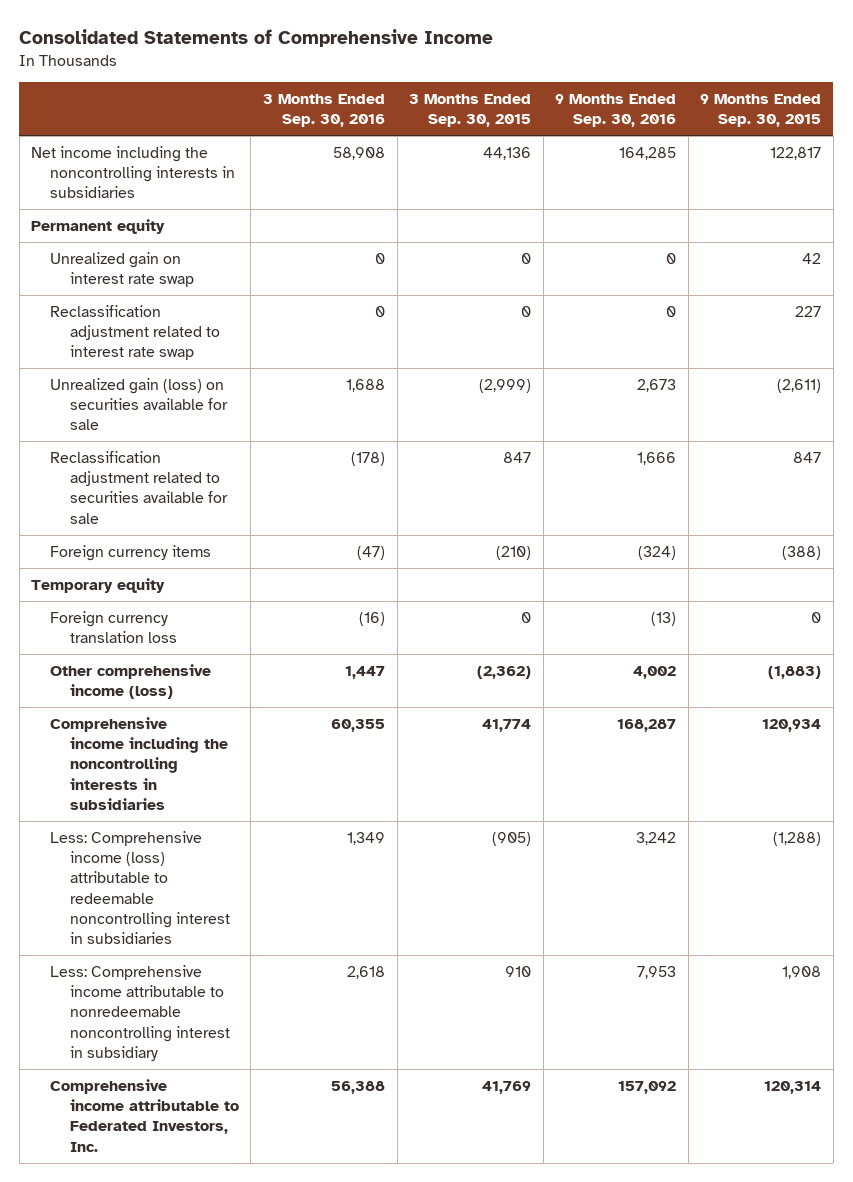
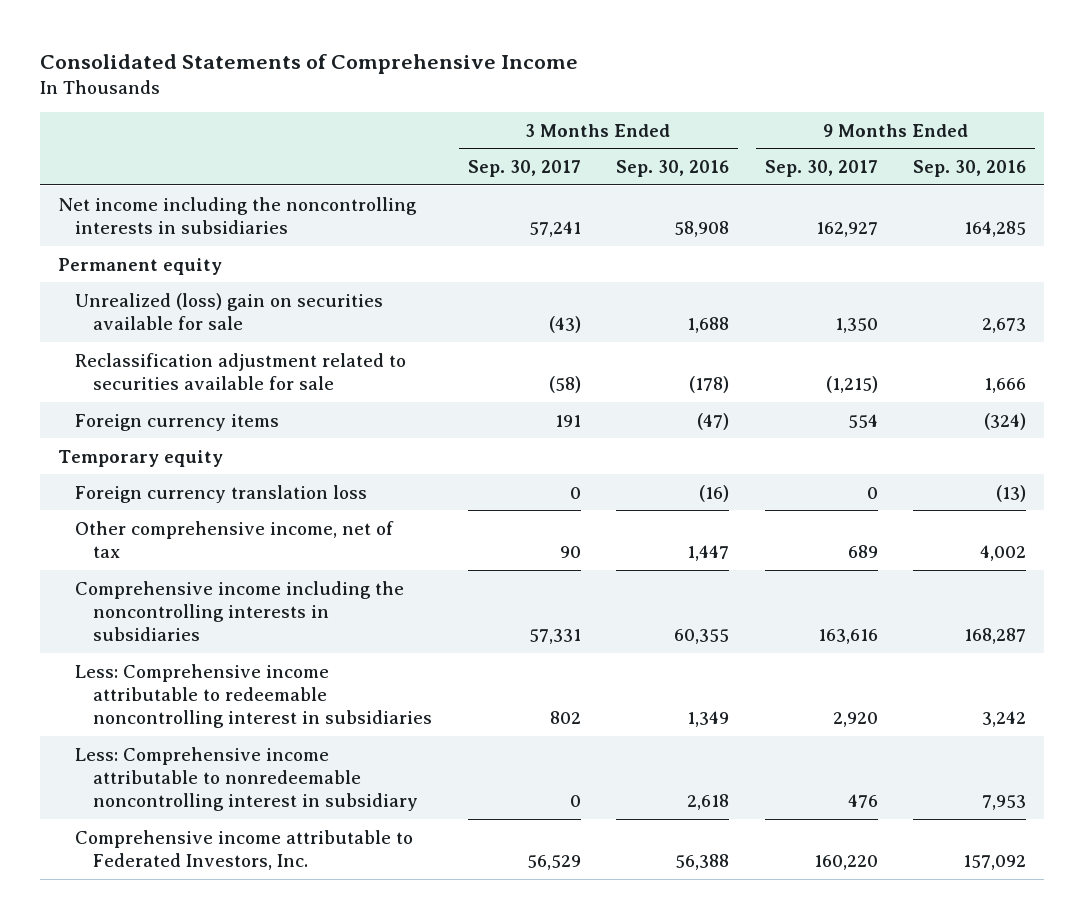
- | 3 Months Ended Sep. 30, 2016 | 3 Months Ended Sep. 30, 2015 | 9 Months Ended Sep. 30, 2016 | 9 Months Ended Sep. 30, 2015
+ | 3 Months Ended Sep. 30, 2017 | 3 Months Ended Sep. 30, 2016 | 9 Months Ended Sep. 30, 2017 | 9 Months Ended Sep. 30, 2016
- Unrealized gain on interest rate swap | 0 | 0 | 0 | 42
- Reclassification adjustment related to interest rate swap | 0 | 0 | 0 | 227
- Unrealized gain (loss) on securities available for sale | 1,688 | (2,999) | 2,673 | (2,611)
+ Unrealized (loss) gain on securities available for sale | (43) | 1,688 | 1,350 | 2,673
- Other comprehensive income (loss) | 1,447 | (2,362) | 4,002 | (1,883)
+ Other comprehensive income, net of tax | 90 | 1,447 | 689 | 4,002
- Less: Comprehensive income (loss) attributable to redeemable noncontrolling interest in subsidiaries | 1,349 | (905) | 3,242 | (1,288)
+ Less: Comprehensive income attributable to redeemable noncontrolling interest in subsidiaries | 802 | 1,349 | 2,920 | 3,242

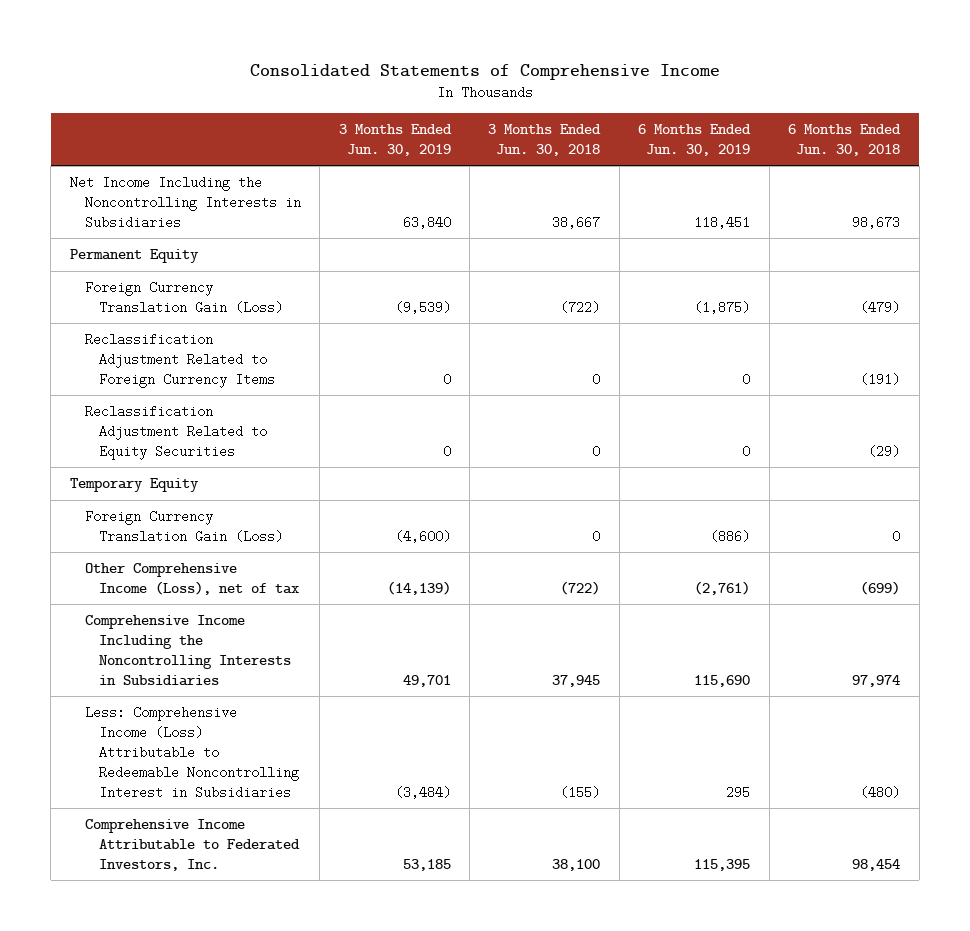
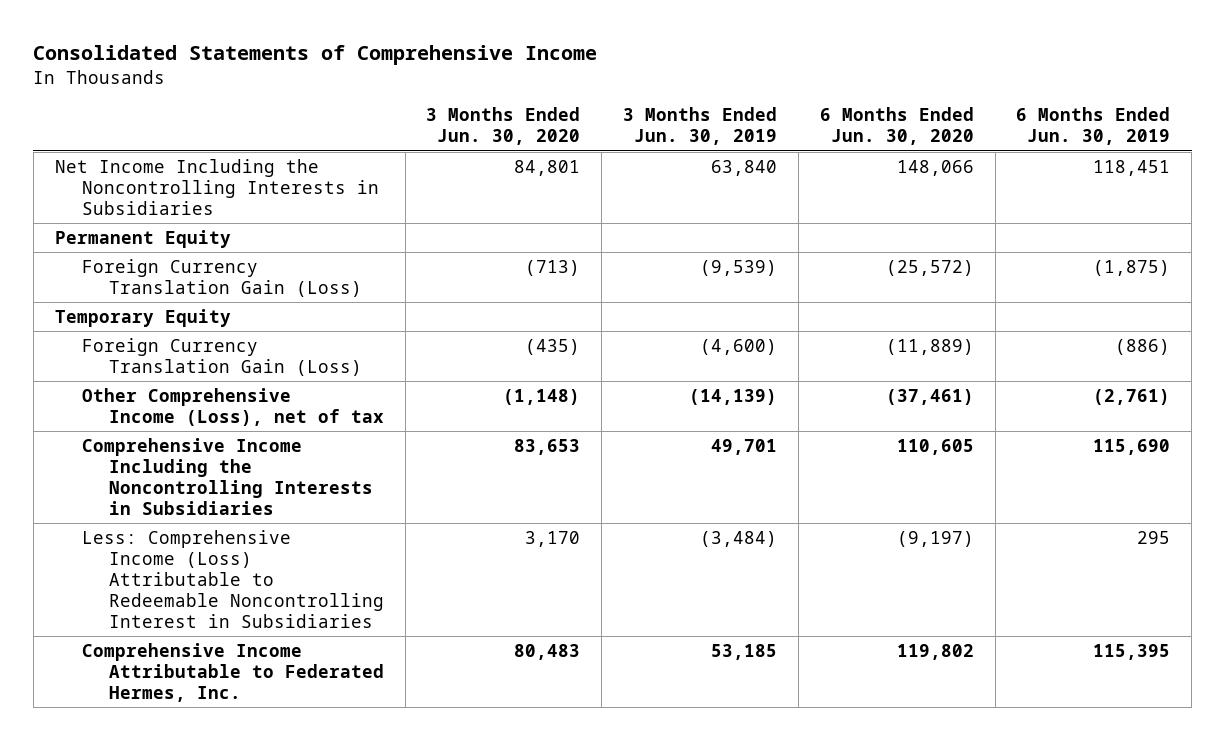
- | 3 Months Ended Jun. 30, 2019 | 3 Months Ended Jun. 30, 2018 | 6 Months Ended Jun. 30, 2019 | 6 Months Ended Jun. 30, 2018
+ | 3 Months Ended Jun. 30, 2020 | 3 Months Ended Jun. 30, 2019 | 6 Months Ended Jun. 30, 2020 | 6 Months Ended Jun. 30, 2019
- Reclassification Adjustment Related to Foreign Currency Items | 0 | 0 | 0 | (191)
- Reclassification Adjustment Related to Equity Securities | 0 | 0 | 0 | (29)
- Comprehensive Income Attributable to Federated Investors, Inc. | 53,185 | 38,100 | 115,395 | 98,454
+ Comprehensive Income Attributable to Federated Hermes, Inc. | 80,483 | 53,185 | 119,802 | 115,395

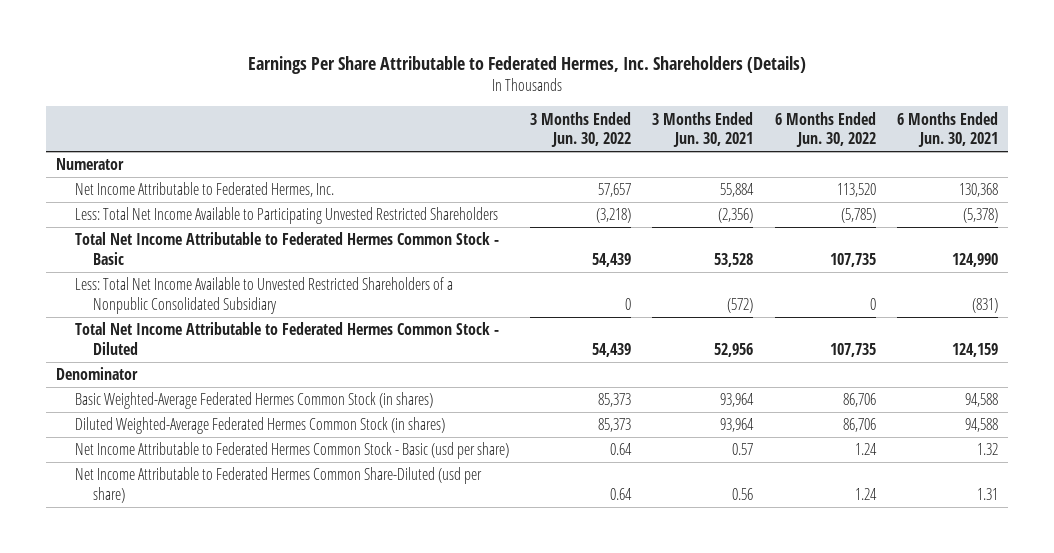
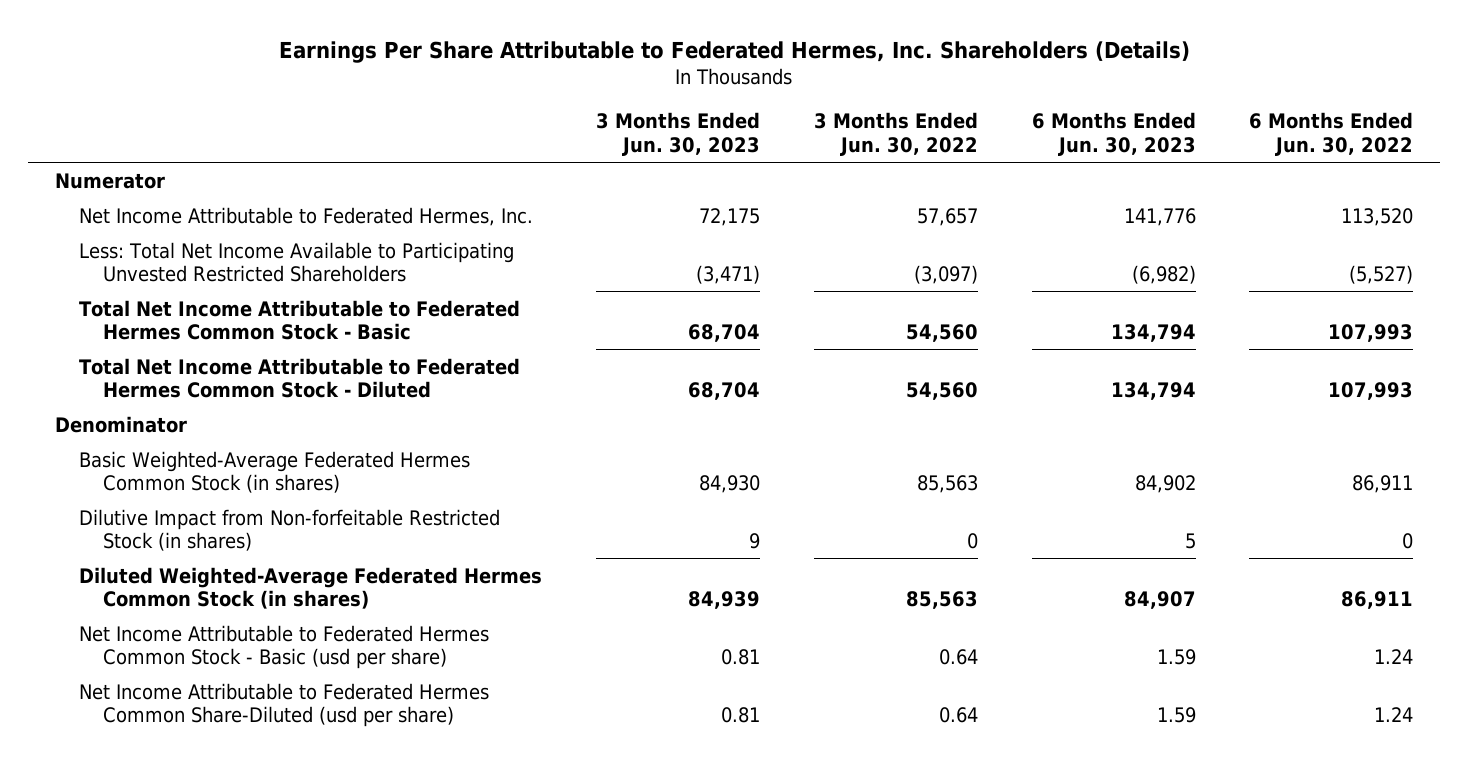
- | 3 Months Ended Jun. 30, 2022 | 3 Months Ended Jun. 30, 2021 | 6 Months Ended Jun. 30, 2022 | 6 Months Ended Jun. 30, 2021
+ | 3 Months Ended Jun. 30, 2023 | 3 Months Ended Jun. 30, 2022 | 6 Months Ended Jun. 30, 2023 | 6 Months Ended Jun. 30, 2022
- Less: Total Net Income Available to Participating Unvested Restricted Shareholders | (3,218) | (2,356) | (5,785) | (5,378)
- Total Net Income Attributable to Federated Hermes Common Stock - Basic | 54,439 | 53,528 | 107,735 | 124,990
- Less: Total Net Income Available to Unvested Restricted Shareholders of a Nonpublic Consolidated Subsidiary | 0 | (572) | 0 | (831)
- Total Net Income Attributable to Federated Hermes Common Stock - Diluted | 54,439 | 52,956 | 107,735 | 124,159
+ Less: Total Net Income Available to Participating Unvested Restricted Shareholders | (3,471) | (3,097) | (6,982) | (5,527)
+ Total Net Income Attributable to Federated Hermes Common Stock - Basic | 68,704 | 54,560 | 134,794 | 107,993
+ Total Net Income Attributable to Federated Hermes Common Stock - Diluted | 68,704 | 54,560 | 134,794 | 107,993
- Basic Weighted-Average Federated Hermes Common Stock (in shares) | 85,373 | 93,964 | 86,706 | 94,588
- Diluted Weighted-Average Federated Hermes Common Stock (in shares) | 85,373 | 93,964 | 86,706 | 94,588
+ Basic Weighted-Average Federated Hermes Common Stock (in shares) | 84,930 | 85,563 | 84,902 | 86,911
+ Dilutive Impact from Non-forfeitable Restricted Stock (in shares) | 9 | 0 | 5 | 0
+ Diluted Weighted-Average Federated Hermes Common Stock (in shares) | 84,939 | 85,563 | 84,907 | 86,911

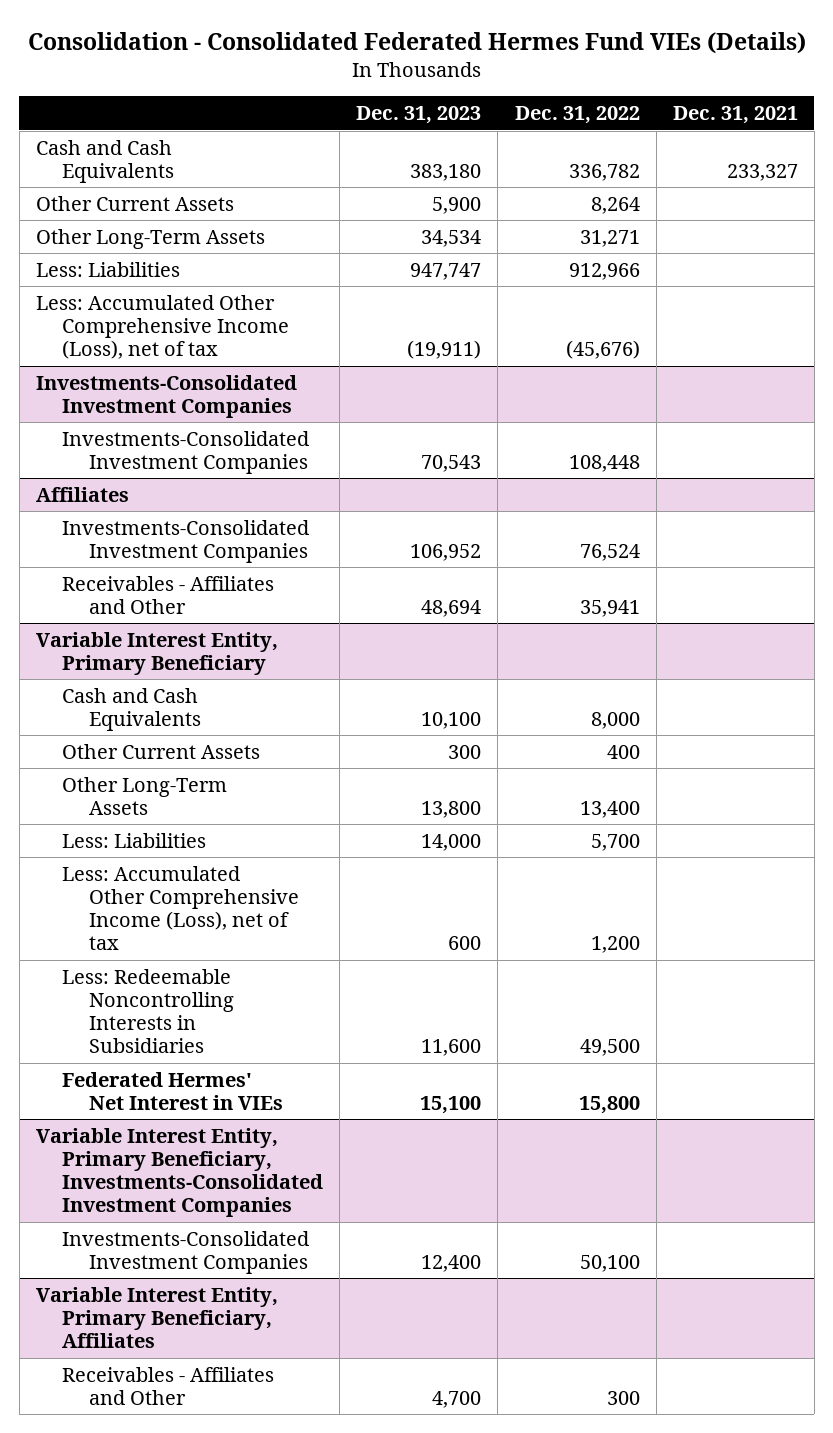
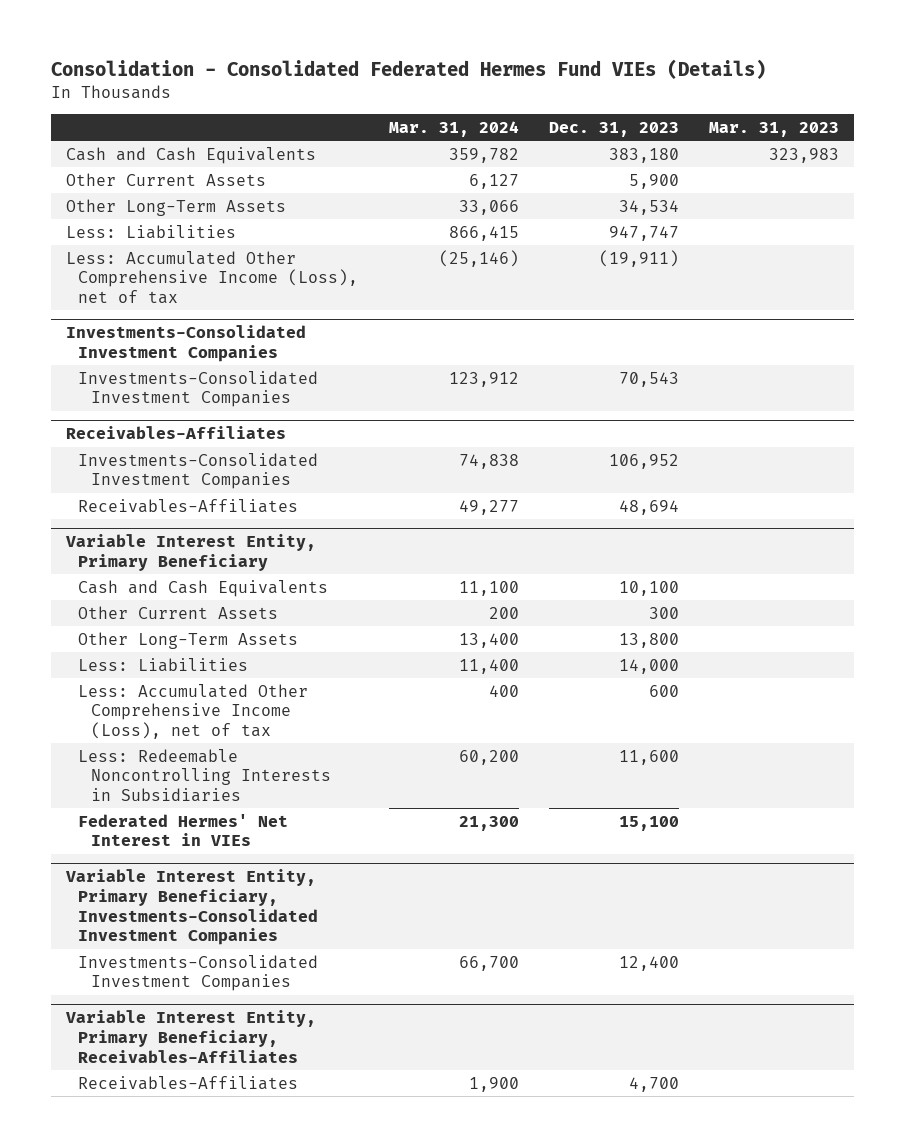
- | Dec. 31, 2023 | Dec. 31, 2022 | Dec. 31, 2021
+ | Mar. 31, 2024 | Dec. 31, 2023 | Mar. 31, 2023
- Affiliates
+ Receivables-Affiliates
- Receivables - Affiliates and Other | 48,694 | 35,941 |
+ Receivables-Affiliates | 49,277 | 48,694 |
- Variable Interest Entity, Primary Beneficiary, Affiliates
- Receivables - Affiliates and Other | 4,700 | 300 |
+ Variable Interest Entity, Primary Beneficiary, Receivables-Affiliates
+ Receivables-Affiliates | 1,900 | 4,700 |

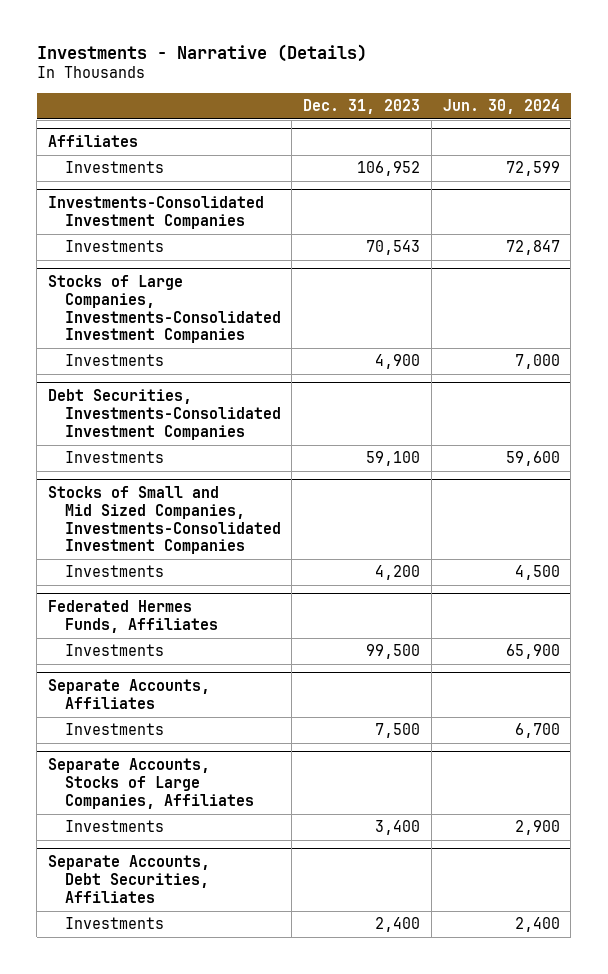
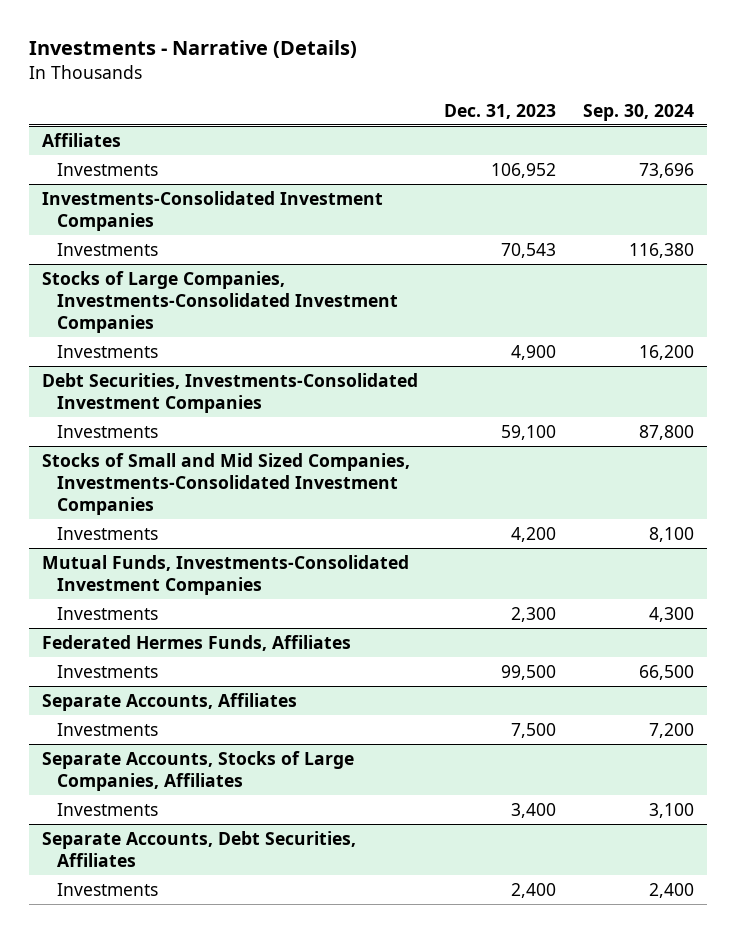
- | Dec. 31, 2023 | Jun. 30, 2024
+ | Dec. 31, 2023 | Sep. 30, 2024
+ Mutual Funds, Investments-Consolidated Investment Companies
+ Investments | 2,300 | 4,300

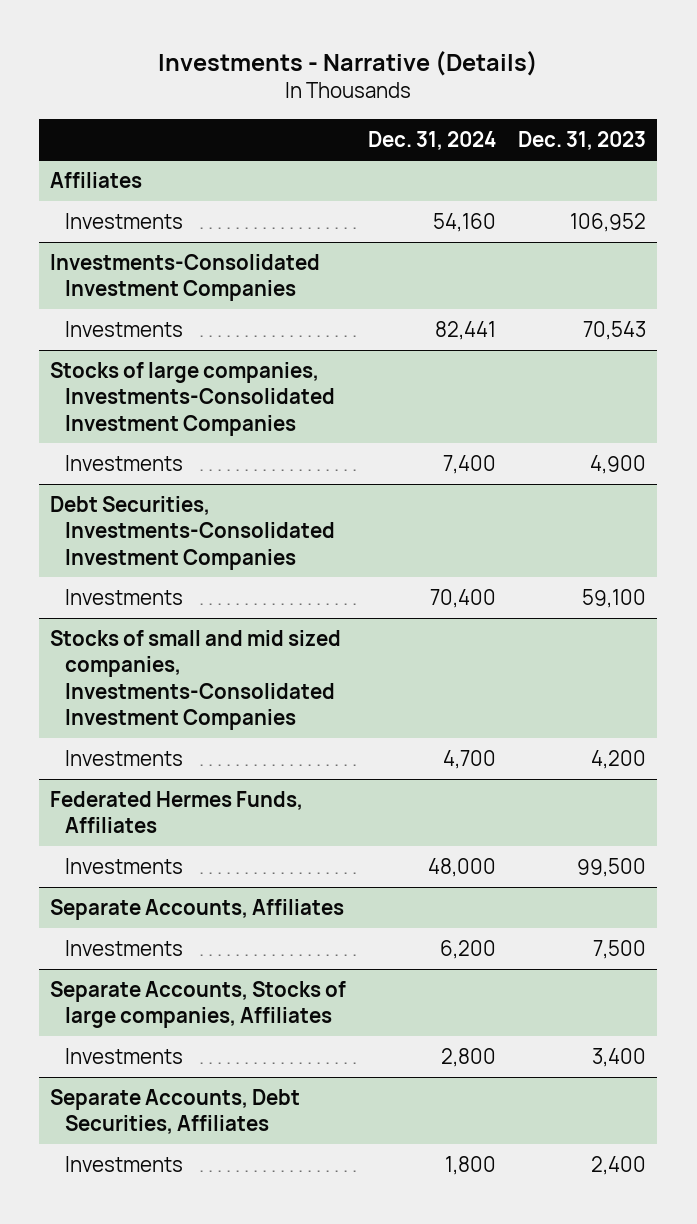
- | Dec. 31, 2023 | Sep. 30, 2024
+ | Dec. 31, 2024 | Dec. 31, 2023
- Stocks of Large Companies, Investments-Consolidated Investment Companies
+ Stocks of large companies, Investments-Consolidated Investment Companies
- Stocks of Small and Mid Sized Companies, Investments-Consolidated Investment Companies
+ Stocks of small and mid sized companies, Investments-Consolidated Investment Companies
- Mutual Funds, Investments-Consolidated Investment Companies
- Investments | 2,300 | 4,300
- Separate Accounts, Stocks of Large Companies, Affiliates
+ Separate Accounts, Stocks of large companies, Affiliates

